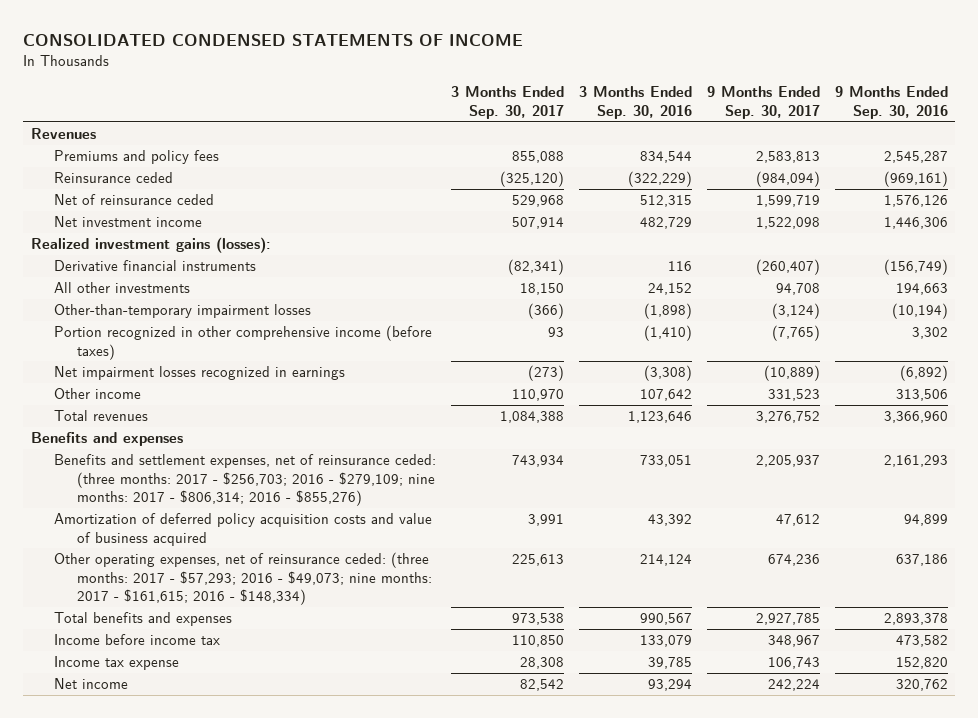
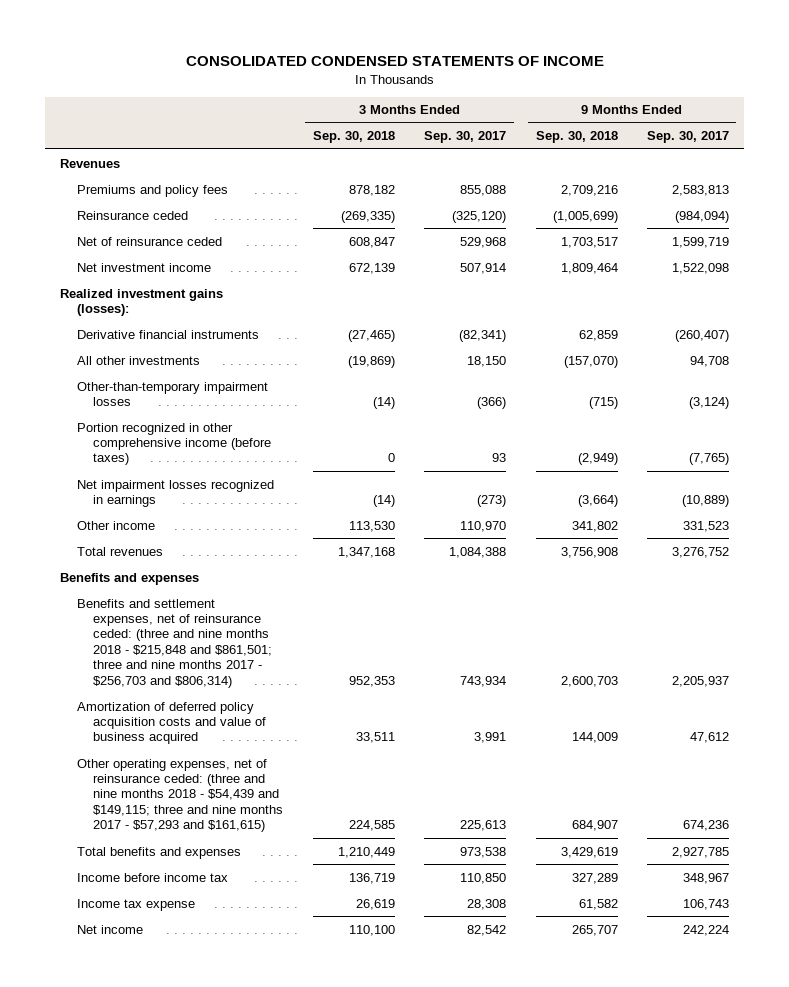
- | 3 Months Ended Sep. 30, 2017 | 3 Months Ended Sep. 30, 2016 | 9 Months Ended Sep. 30, 2017 | 9 Months Ended Sep. 30, 2016
+ | 3 Months Ended Sep. 30, 2018 | 3 Months Ended Sep. 30, 2017 | 9 Months Ended Sep. 30, 2018 | 9 Months Ended Sep. 30, 2017
- Benefits and settlement expenses, net of reinsurance ceded: (three months: 2017 - $256,703; 2016 - $279,109; nine months: 2017 - $806,314; 2016 - $855,276) | 743,934 | 733,051 | 2,205,937 | 2,161,293
+ Benefits and settlement expenses, net of reinsurance ceded: (three and nine months 2018 - $215,848 and $861,501; three and nine months 2017 - $256,703 and $806,314) | 952,353 | 743,934 | 2,600,703 | 2,205,937
- Other operating expenses, net of reinsurance ceded: (three months: 2017 - $57,293; 2016 - $49,073; nine months: 2017 - $161,615; 2016 - $148,334) | 225,613 | 214,124 | 674,236 | 637,186
+ Other operating expenses, net of reinsurance ceded: (three and nine months 2018 - $54,439 and $149,115; three and nine months 2017 - $57,293 and $161,615) | 224,585 | 225,613 | 684,907 | 674,236

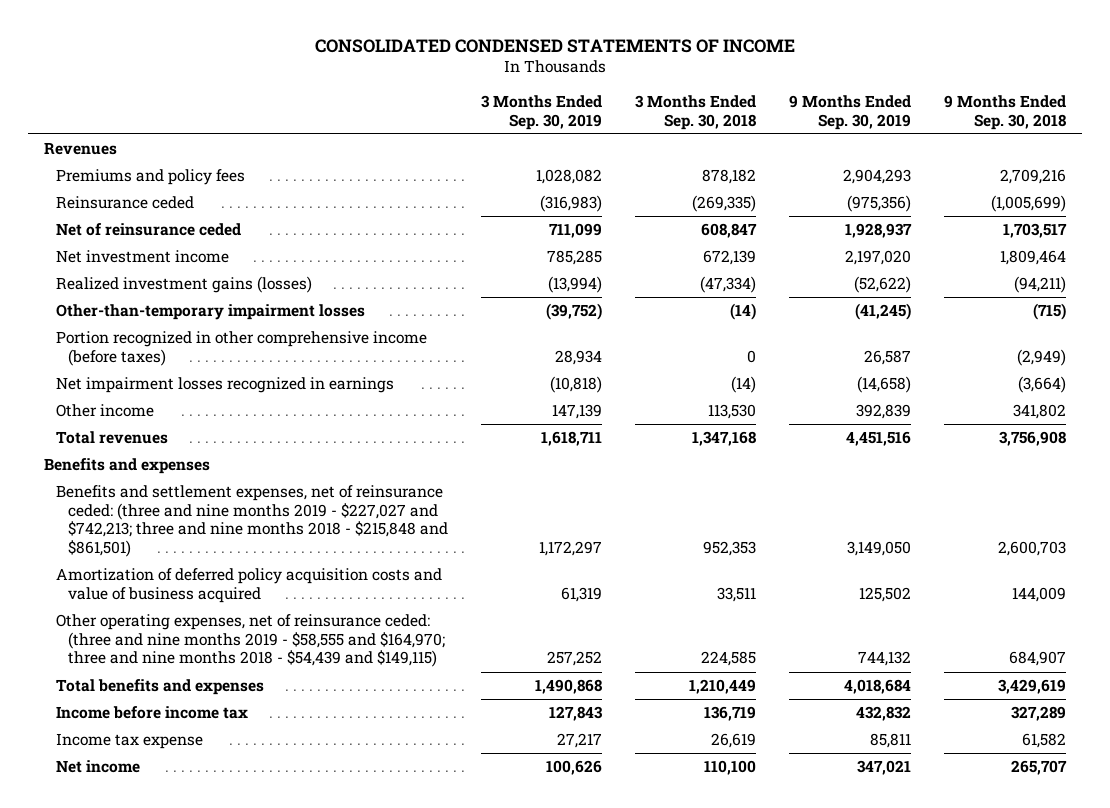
- | 3 Months Ended Sep. 30, 2018 | 3 Months Ended Sep. 30, 2017 | 9 Months Ended Sep. 30, 2018 | 9 Months Ended Sep. 30, 2017
+ | 3 Months Ended Sep. 30, 2019 | 3 Months Ended Sep. 30, 2018 | 9 Months Ended Sep. 30, 2019 | 9 Months Ended Sep. 30, 2018
- Realized investment gains (losses):
- Derivative financial instruments | (27,465) | (82,341) | 62,859 | (260,407)
- All other investments | (19,869) | 18,150 | (157,070) | 94,708
+ Realized investment gains (losses) | (13,994) | (47,334) | (52,622) | (94,211)
- Benefits and settlement expenses, net of reinsurance ceded: (three and nine months 2018 - $215,848 and $861,501; three and nine months 2017 - $256,703 and $806,314) | 952,353 | 743,934 | 2,600,703 | 2,205,937
+ Benefits and settlement expenses, net of reinsurance ceded: (three and nine months 2019 - $227,027 and $742,213; three and nine months 2018 - $215,848 and $861,501) | 1,172,297 | 952,353 | 3,149,050 | 2,600,703
- Other operating expenses, net of reinsurance ceded: (three and nine months 2018 - $54,439 and $149,115; three and nine months 2017 - $57,293 and $161,615) | 224,585 | 225,613 | 684,907 | 674,236
+ Other operating expenses, net of reinsurance ceded: (three and nine months 2019 - $58,555 and $164,970; three and nine months 2018 - $54,439 and $149,115) | 257,252 | 224,585 | 744,132 | 684,907

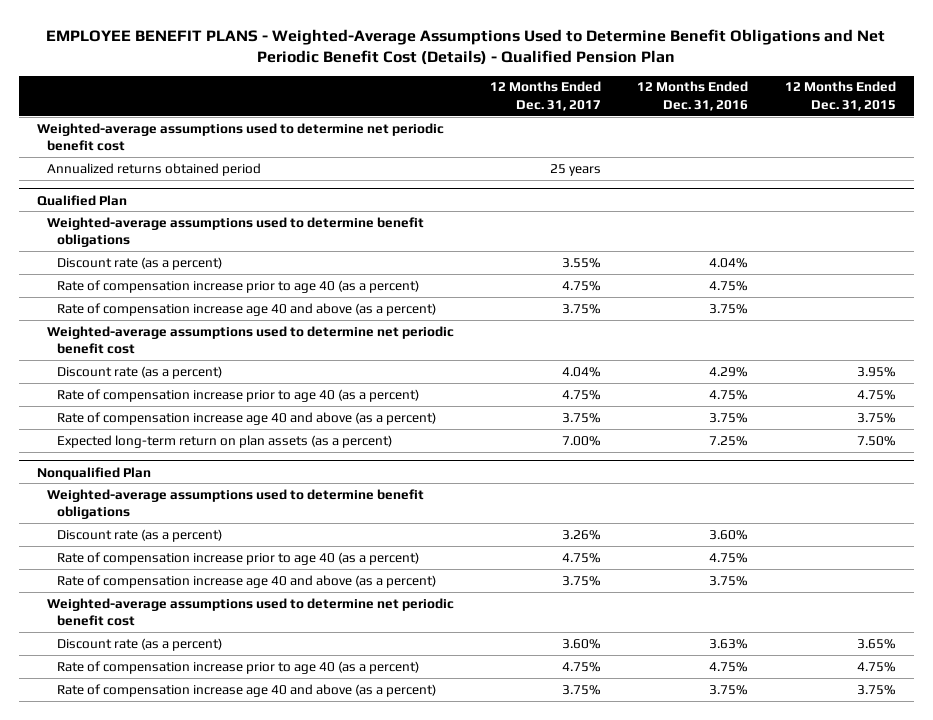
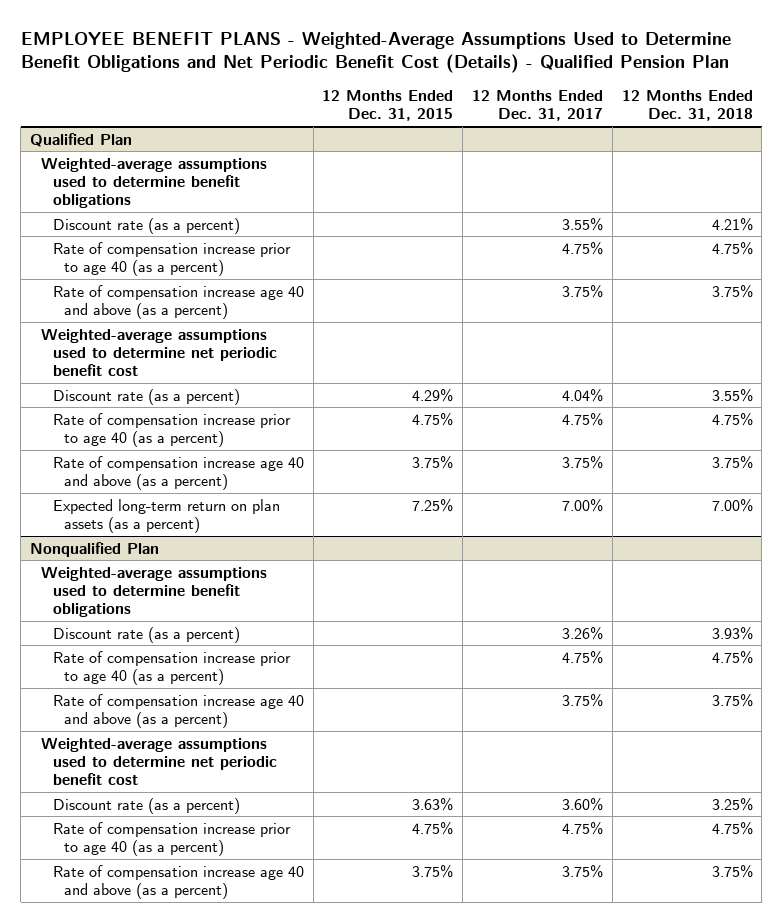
- | 12 Months Ended Dec. 31, 2017 | 12 Months Ended Dec. 31, 2016 | 12 Months Ended Dec. 31, 2015
+ | 12 Months Ended Dec. 31, 2015 | 12 Months Ended Dec. 31, 2017 | 12 Months Ended Dec. 31, 2018
- Weighted-average assumptions used to determine net periodic benefit cost
- Annualized returns obtained period | 25 years | |
@ Qualified Plan
- Discount rate (as a percent) | 4.04% | 4.29% | 3.95%
+ Discount rate (as a percent) | 4.29% | 4.04% | 3.55%
- Expected long-term return on plan assets (as a percent) | 7.00% | 7.25% | 7.50%
+ Expected long-term return on plan assets (as a percent) | 7.25% | 7.00% | 7.00%
@ Nonqualified Plan
- Discount rate (as a percent) | 3.60% | 3.63% | 3.65%
+ Discount rate (as a percent) | 3.63% | 3.60% | 3.25%

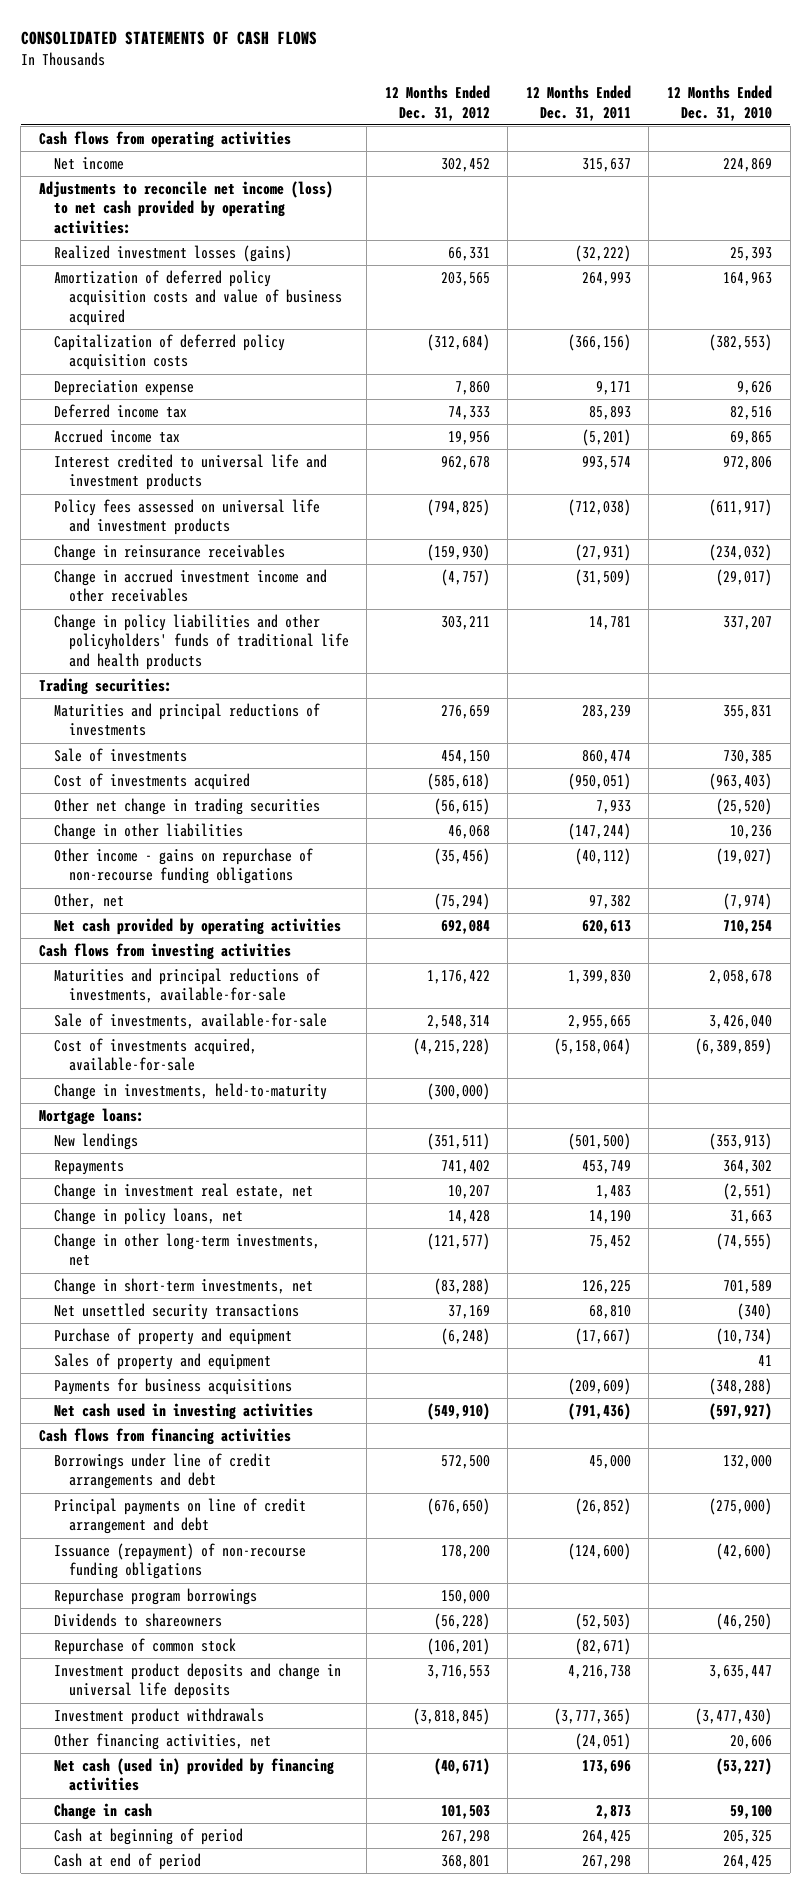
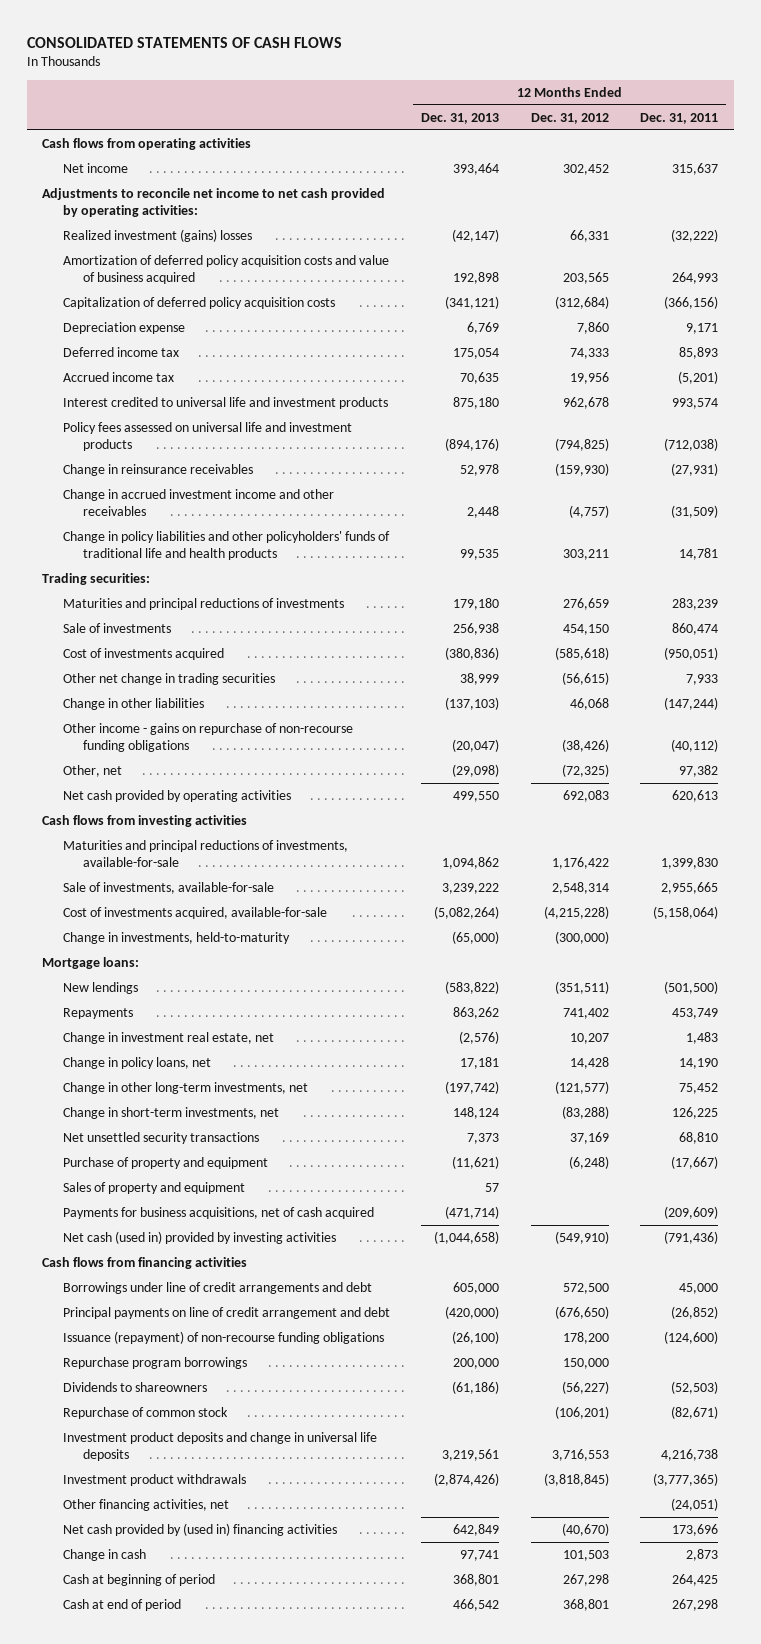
- | 12 Months Ended Dec. 31, 2012 | 12 Months Ended Dec. 31, 2011 | 12 Months Ended Dec. 31, 2010
+ | 12 Months Ended Dec. 31, 2013 | 12 Months Ended Dec. 31, 2012 | 12 Months Ended Dec. 31, 2011
- Adjustments to reconcile net income (loss) to net cash provided by operating activities:
- Realized investment losses (gains) | 66,331 | (32,222) | 25,393
+ Adjustments to reconcile net income to net cash provided by operating activities:
+ Realized investment (gains) losses | (42,147) | 66,331 | (32,222)
- Other income - gains on repurchase of non-recourse funding obligations | (35,456) | (40,112) | (19,027)
- Other, net | (75,294) | 97,382 | (7,974)
- Net cash provided by operating activities | 692,084 | 620,613 | 710,254
+ Other income - gains on repurchase of non-recourse funding obligations | (20,047) | (38,426) | (40,112)
+ Other, net | (29,098) | (72,325) | 97,382
+ Net cash provided by operating activities | 499,550 | 692,083 | 620,613
- Payments for business acquisitions | | (209,609) | (348,288)
- Net cash used in investing activities | (549,910) | (791,436) | (597,927)
+ Payments for business acquisitions, net of cash acquired | (471,714) | | (209,609)
+ Net cash (used in) provided by investing activities | (1,044,658) | (549,910) | (791,436)
- Dividends to shareowners | (56,228) | (52,503) | (46,250)
+ Dividends to shareowners | (61,186) | (56,227) | (52,503)
- Net cash (used in) provided by financing activities | (40,671) | 173,696 | (53,227)
+ Net cash provided by (used in) financing activities | 642,849 | (40,670) | 173,696

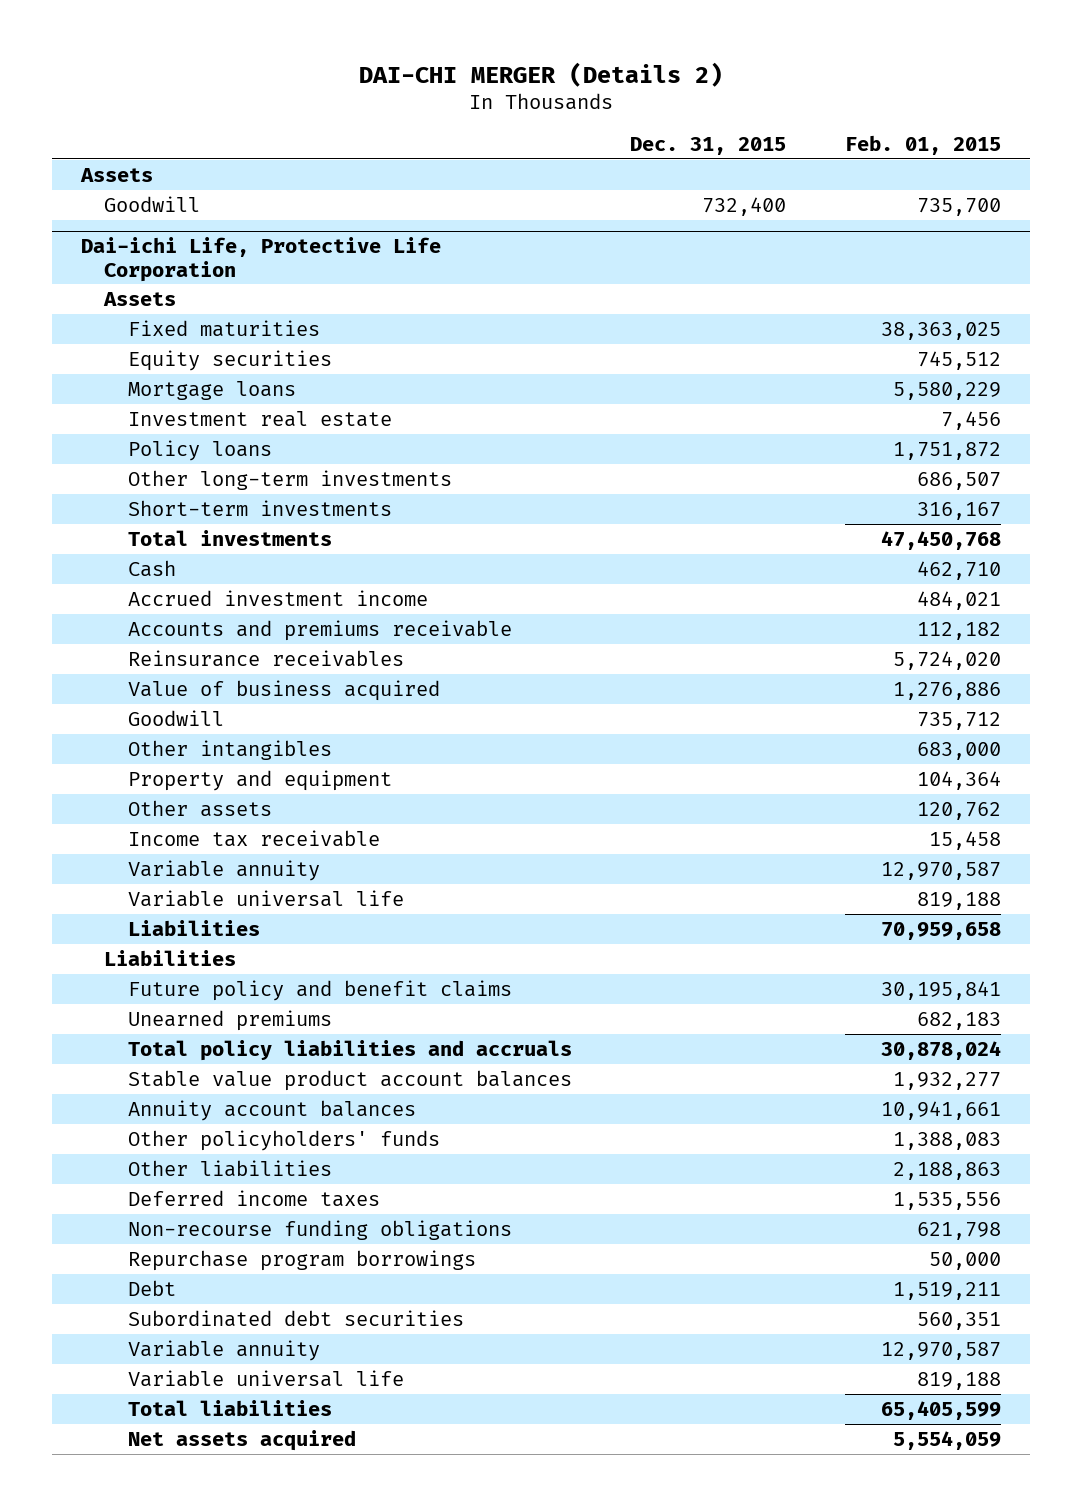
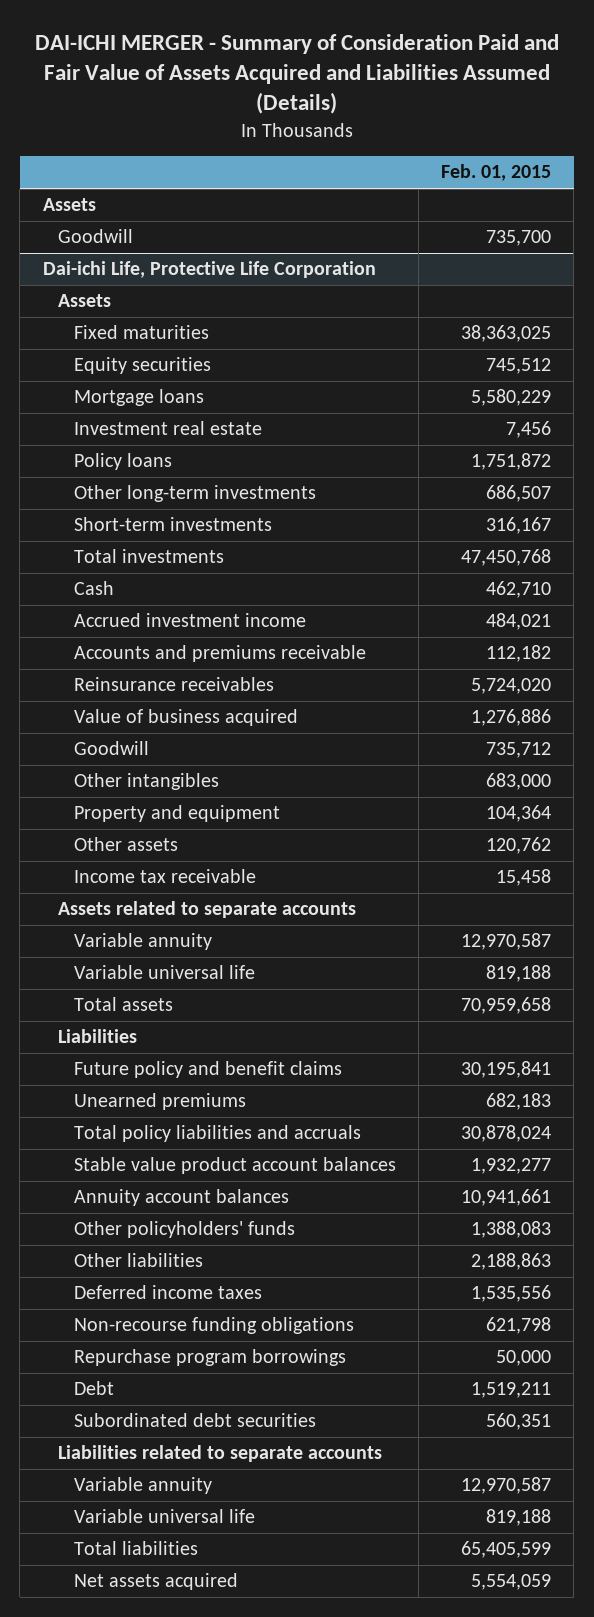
- DAI-CHI MERGER (Details 2)
+ DAI-ICHI MERGER - Summary of Consideration Paid and Fair Value of Assets Acquired and Liabilities Assumed (Details)
- | Dec. 31, 2015 | Feb. 01, 2015
+ | Feb. 01, 2015
@ Dai-ichi Life, Protective Life Corporation
+ Assets related to separate accounts
- Liabilities | | 70,959,658
+ Total assets | 70,959,658
+ Liabilities related to separate accounts

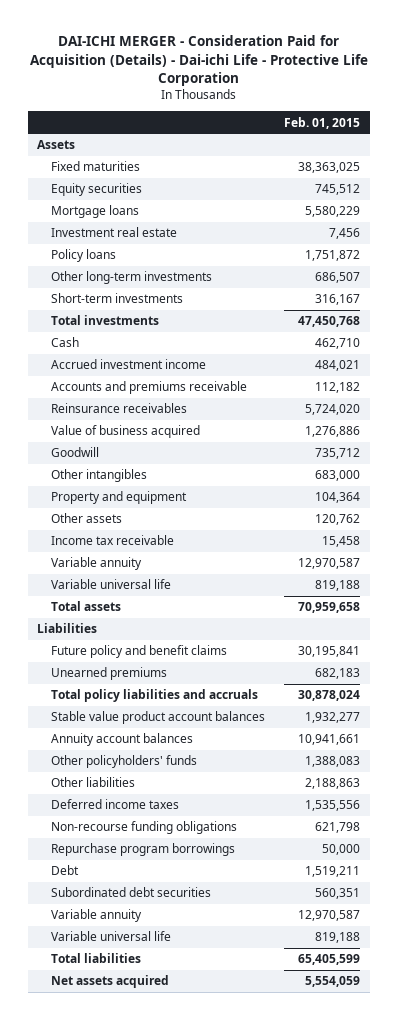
- DAI-ICHI MERGER - Summary of Consideration Paid and Fair Value of Assets Acquired and Liabilities Assumed (Details)
+ DAI-ICHI MERGER - Consideration Paid for Acquisition (Details) - Dai-ichi Life - Protective Life Corporation
- Goodwill | 735,700
- Dai-ichi Life, Protective Life Corporation
- Assets
- Assets related to separate accounts
- Liabilities related to separate accounts

